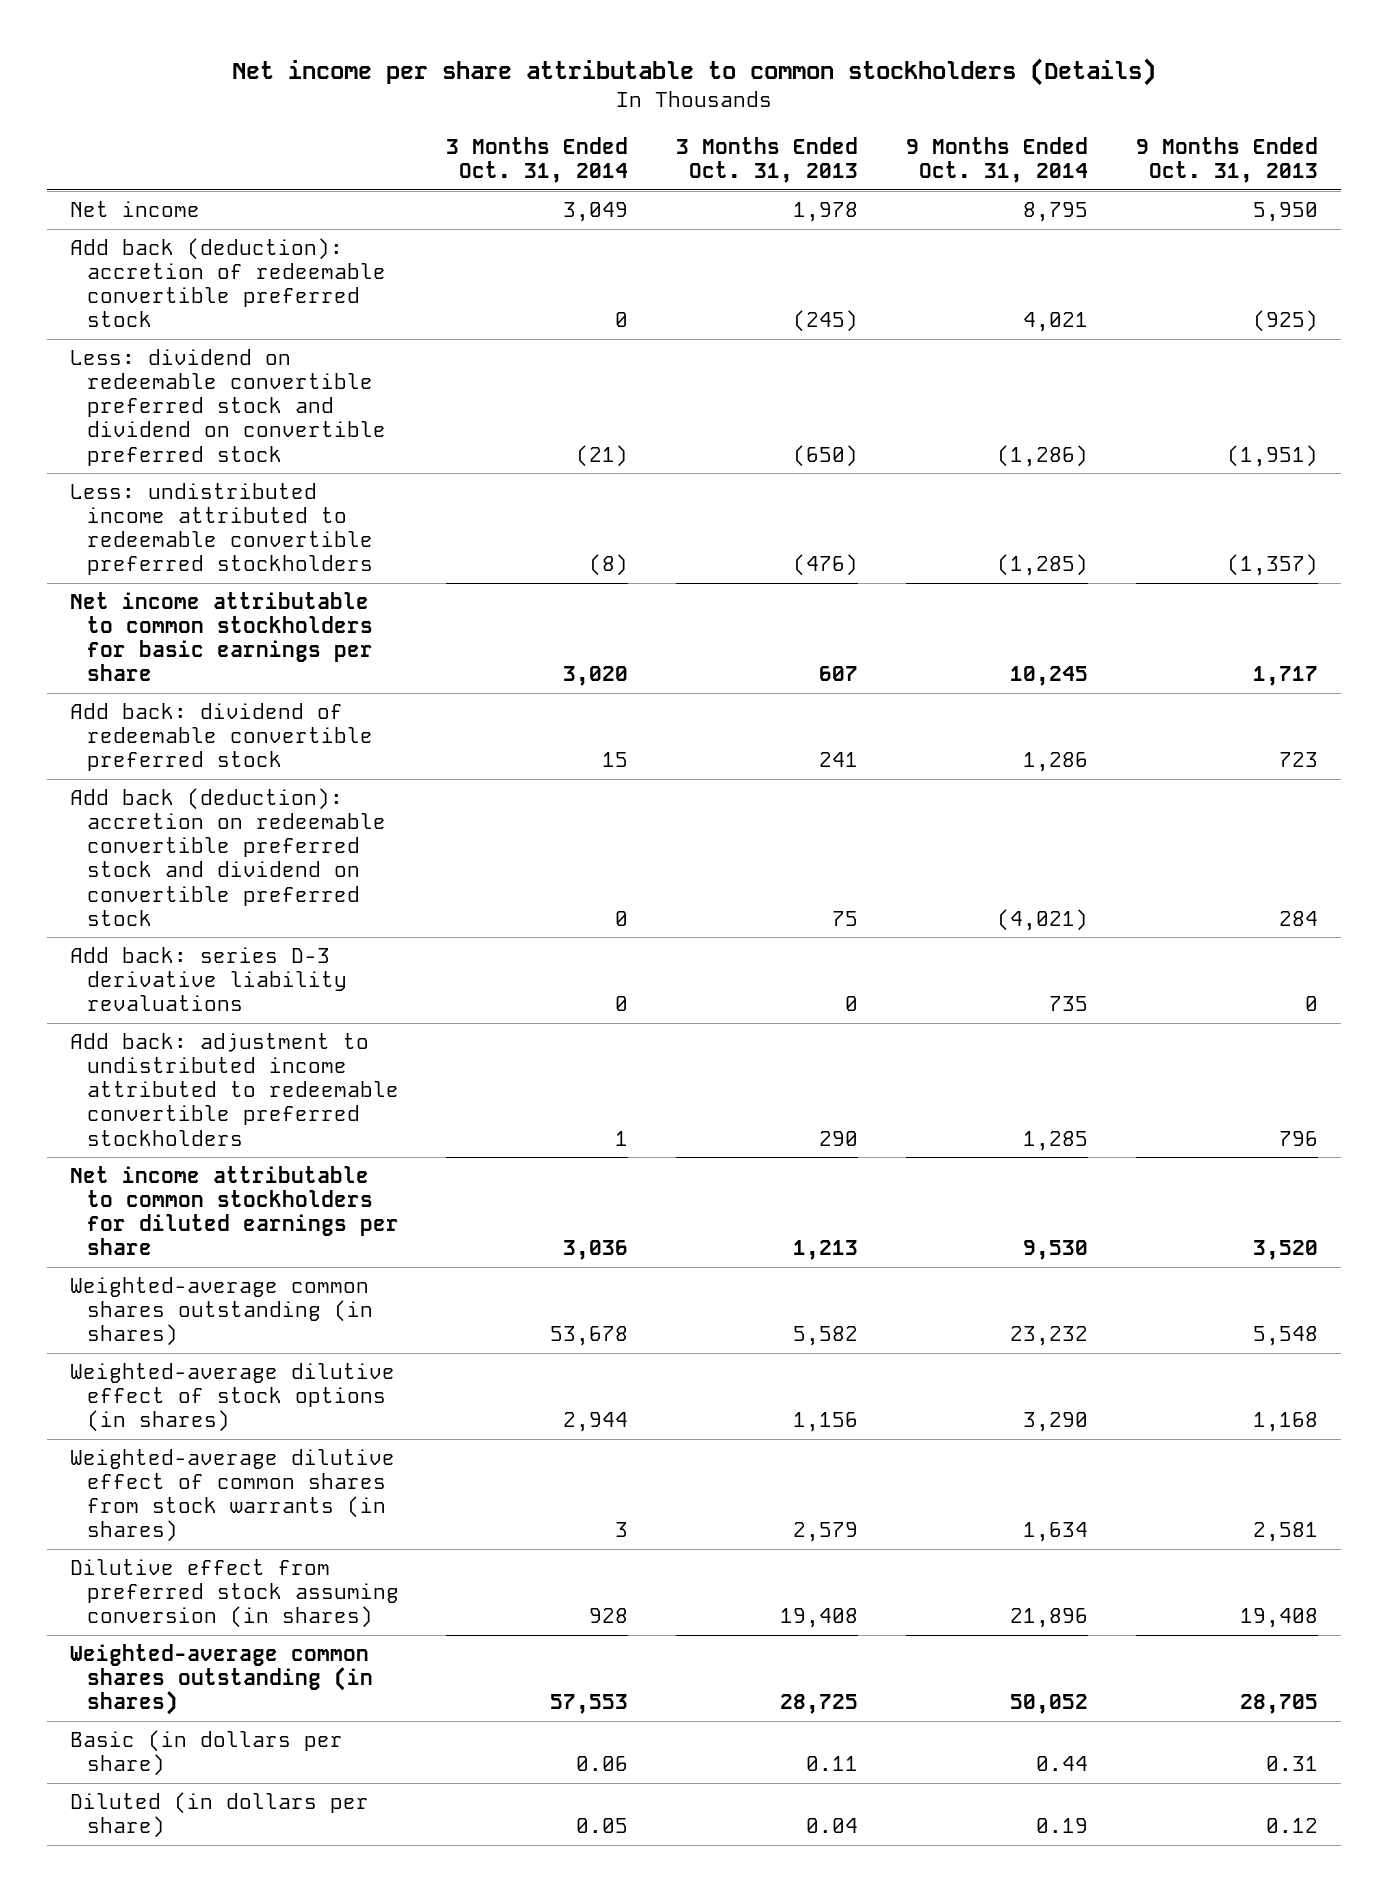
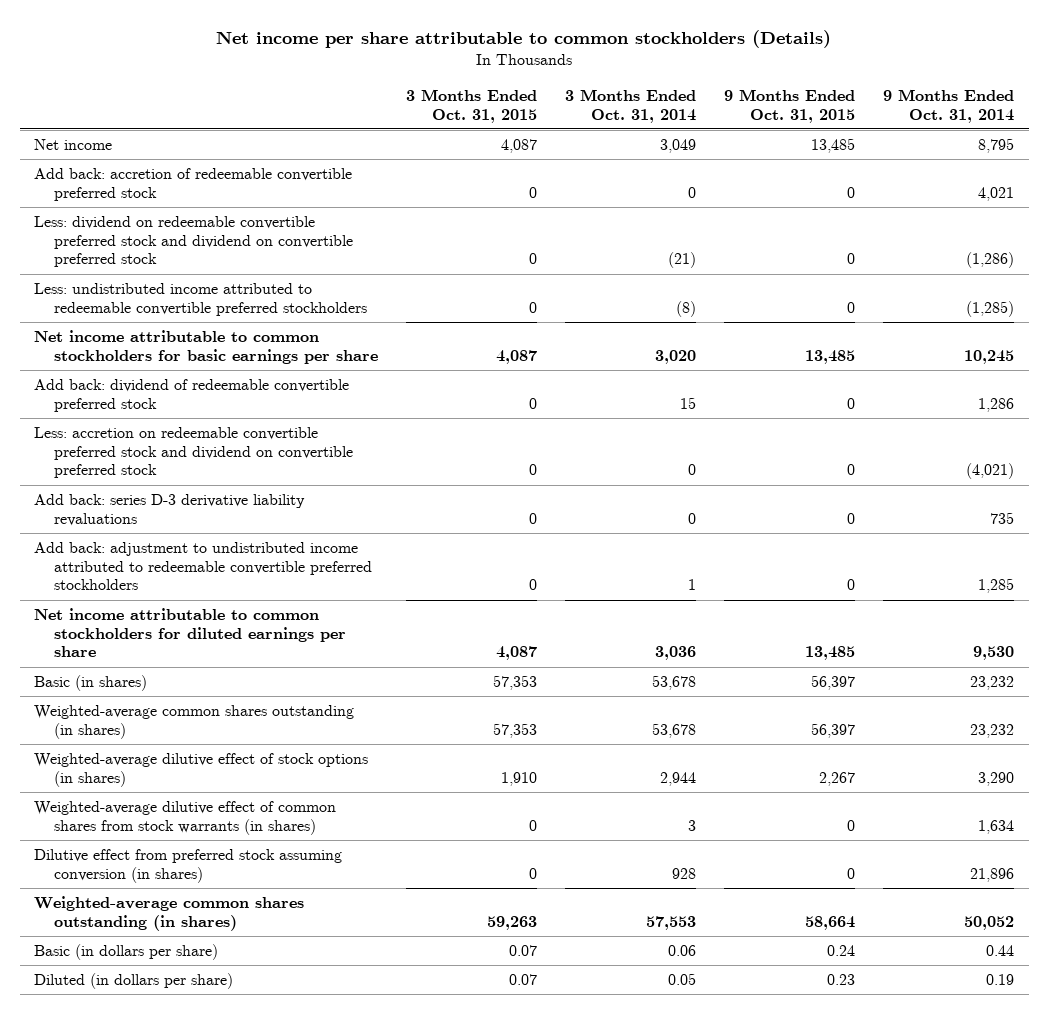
- | 3 Months Ended Oct. 31, 2014 | 3 Months Ended Oct. 31, 2013 | 9 Months Ended Oct. 31, 2014 | 9 Months Ended Oct. 31, 2013
+ | 3 Months Ended Oct. 31, 2015 | 3 Months Ended Oct. 31, 2014 | 9 Months Ended Oct. 31, 2015 | 9 Months Ended Oct. 31, 2014
- Add back (deduction): accretion of redeemable convertible preferred stock | 0 | (245) | 4,021 | (925)
+ Add back: accretion of redeemable convertible preferred stock | 0 | 0 | 0 | 4,021
- Add back (deduction): accretion on redeemable convertible preferred stock and dividend on convertible preferred stock | 0 | 75 | (4,021) | 284
+ Less: accretion on redeemable convertible preferred stock and dividend on convertible preferred stock | 0 | 0 | 0 | (4,021)
+ Basic (in shares) | 57,353 | 53,678 | 56,397 | 23,232

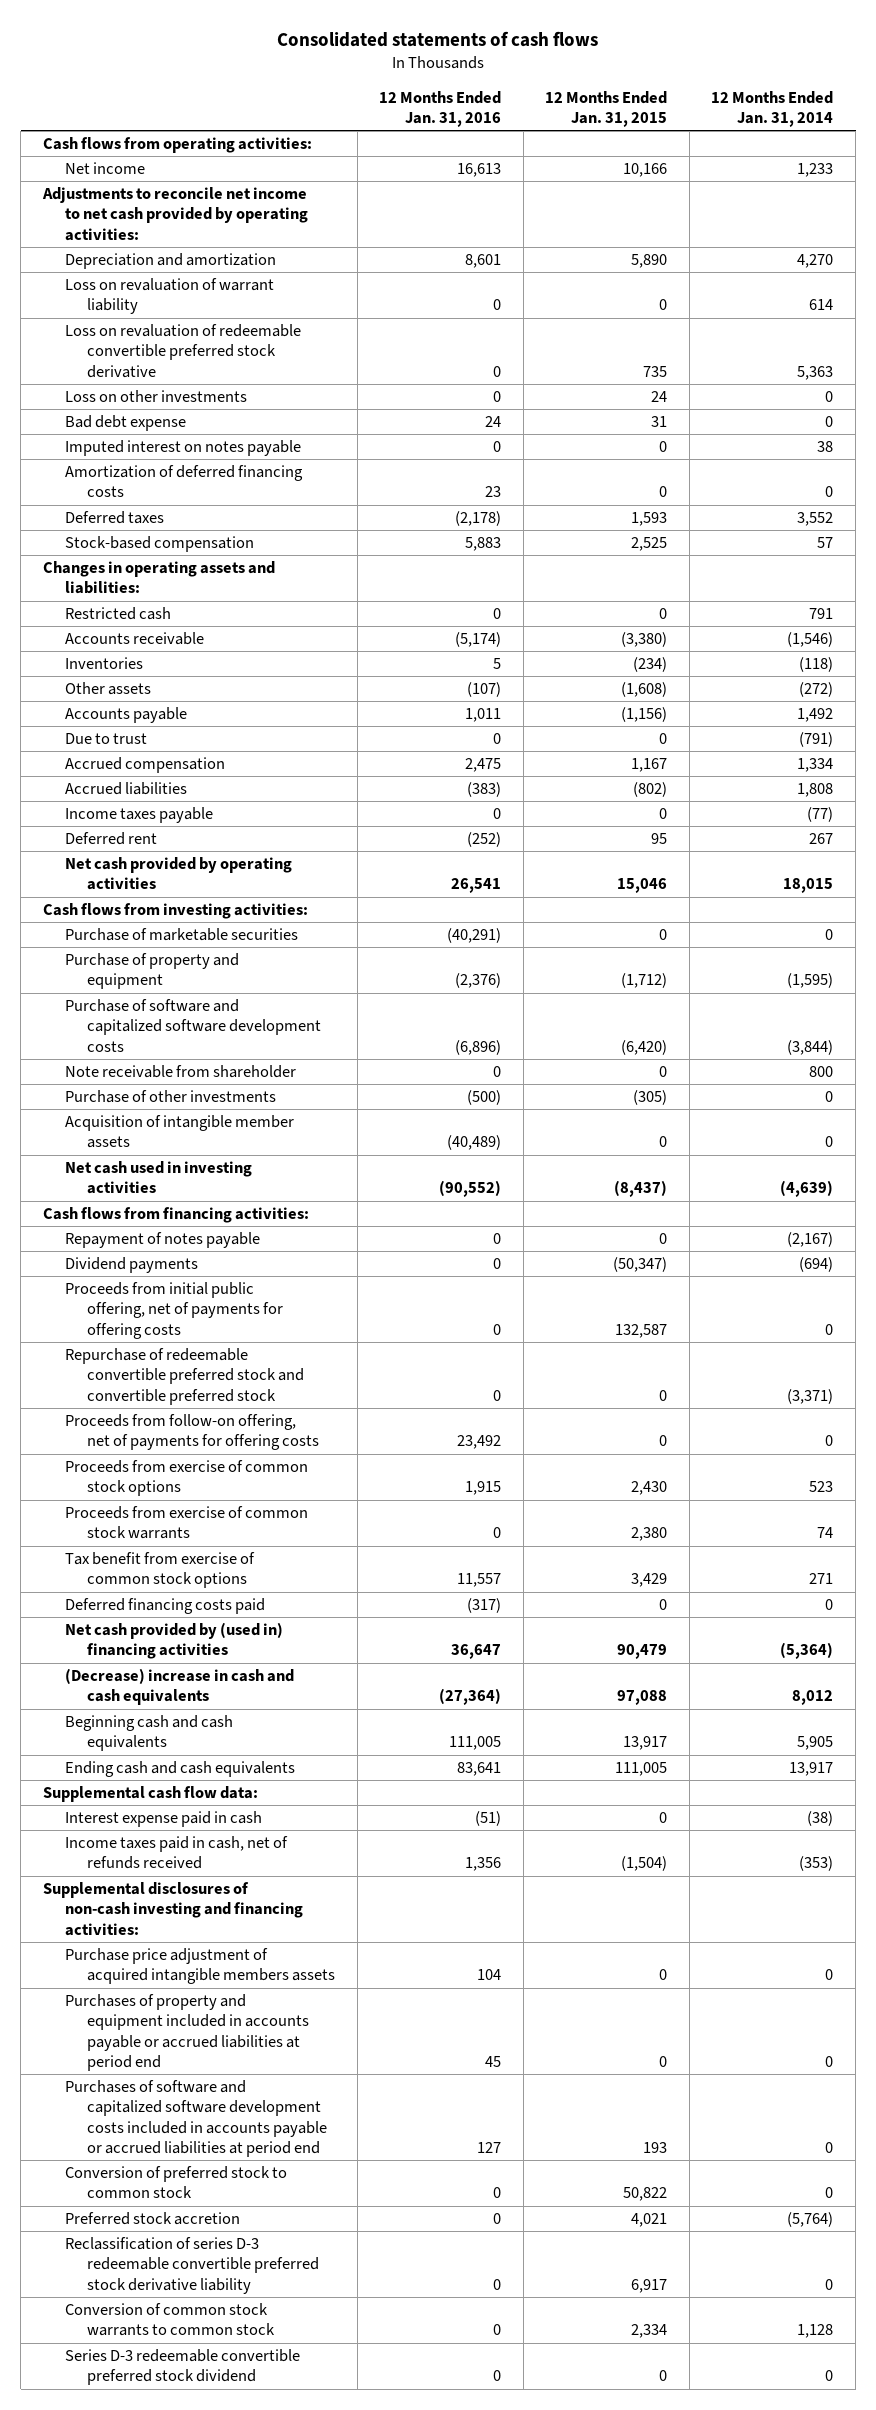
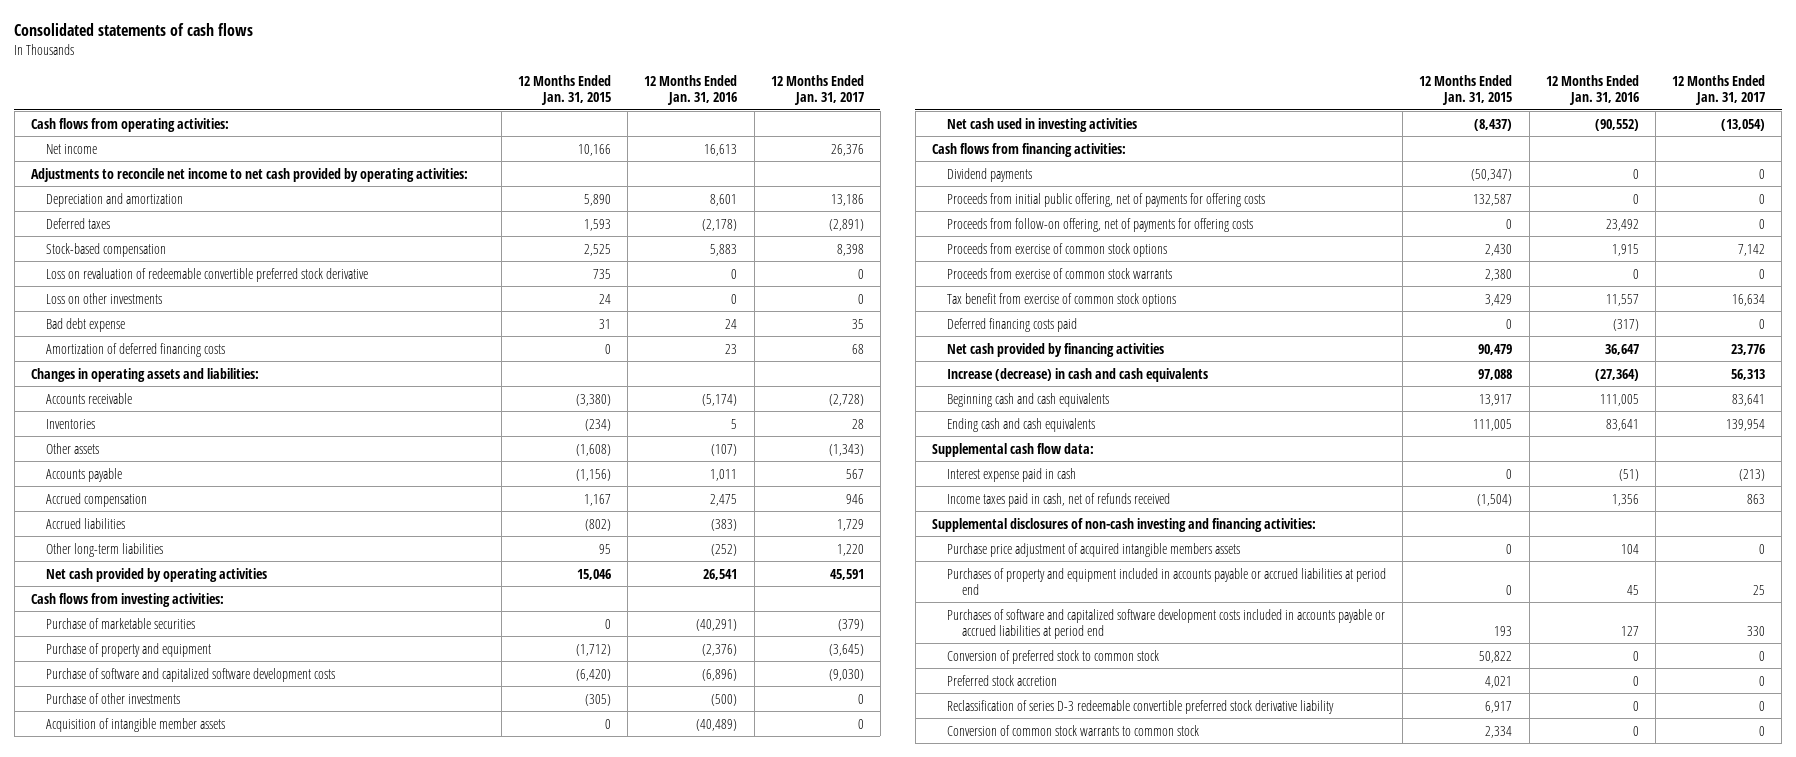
- | 12 Months Ended Jan. 31, 2016 | 12 Months Ended Jan. 31, 2015 | 12 Months Ended Jan. 31, 2014
+ | 12 Months Ended Jan. 31, 2015 | 12 Months Ended Jan. 31, 2016 | 12 Months Ended Jan. 31, 2017
- Loss on revaluation of warrant liability | 0 | 0 | 614
moved up: Deferred taxes | 1,593 | (2,178) | (2,891)
moved up: Stock-based compensation | 2,525 | 5,883 | 8,398
- Imputed interest on notes payable | 0 | 0 | 38
- Restricted cash | 0 | 0 | 791
- Due to trust | 0 | 0 | (791)
- Income taxes payable | 0 | 0 | (77)
- Deferred rent | (252) | 95 | 267
+ Other long-term liabilities | 95 | (252) | 1,220
- Note receivable from shareholder | 0 | 0 | 800
- Repayment of notes payable | 0 | 0 | (2,167)
- Repurchase of redeemable convertible preferred stock and convertible preferred stock | 0 | 0 | (3,371)
- Net cash provided by (used in) financing activities | 36,647 | 90,479 | (5,364)
- (Decrease) increase in cash and cash equivalents | (27,364) | 97,088 | 8,012
+ Net cash provided by financing activities | 90,479 | 36,647 | 23,776
+ Increase (decrease) in cash and cash equivalents | 97,088 | (27,364) | 56,313
- Series D-3 redeemable convertible preferred stock dividend | 0 | 0 | 0

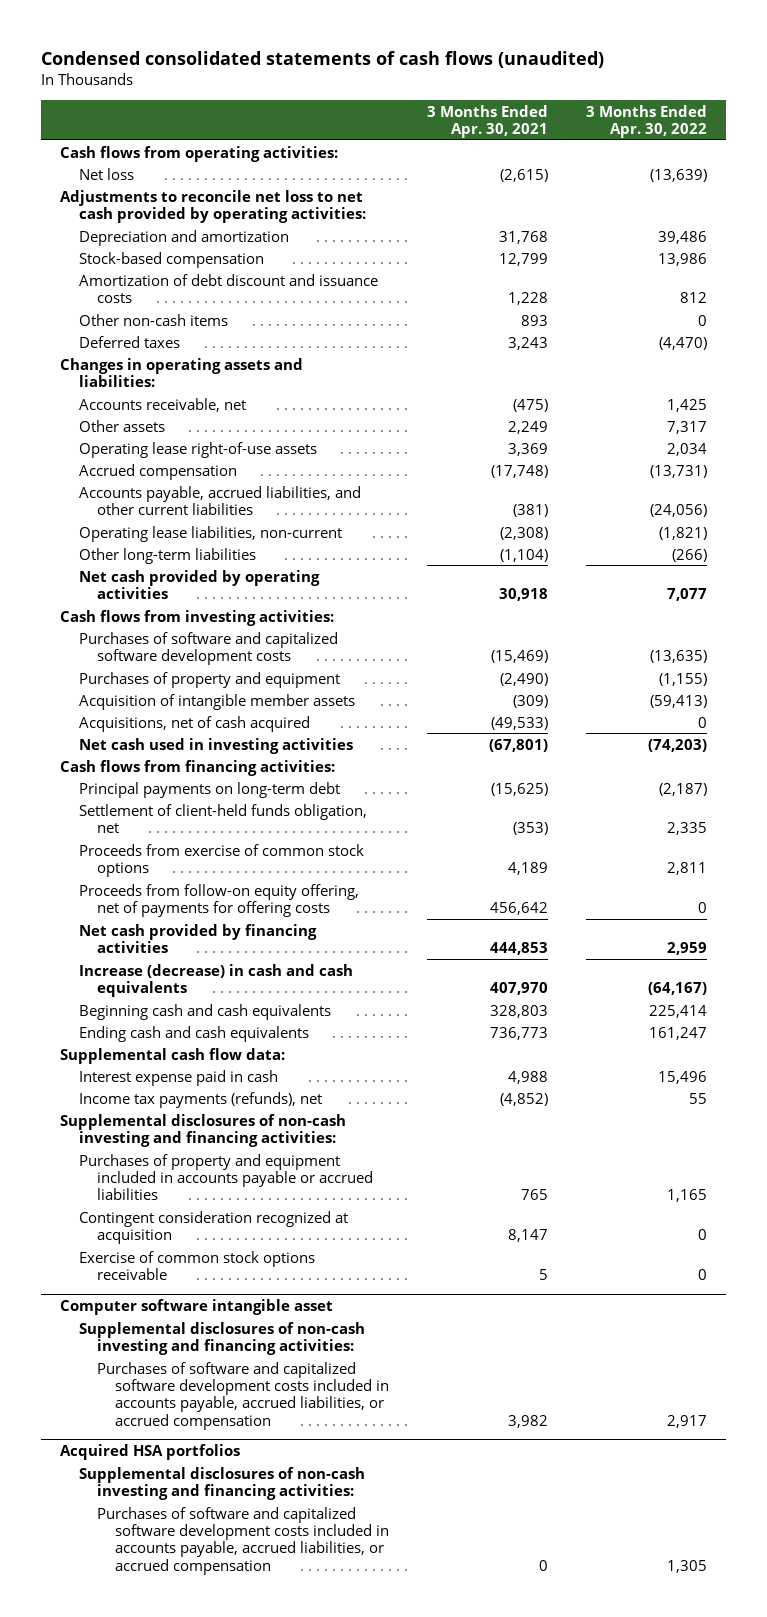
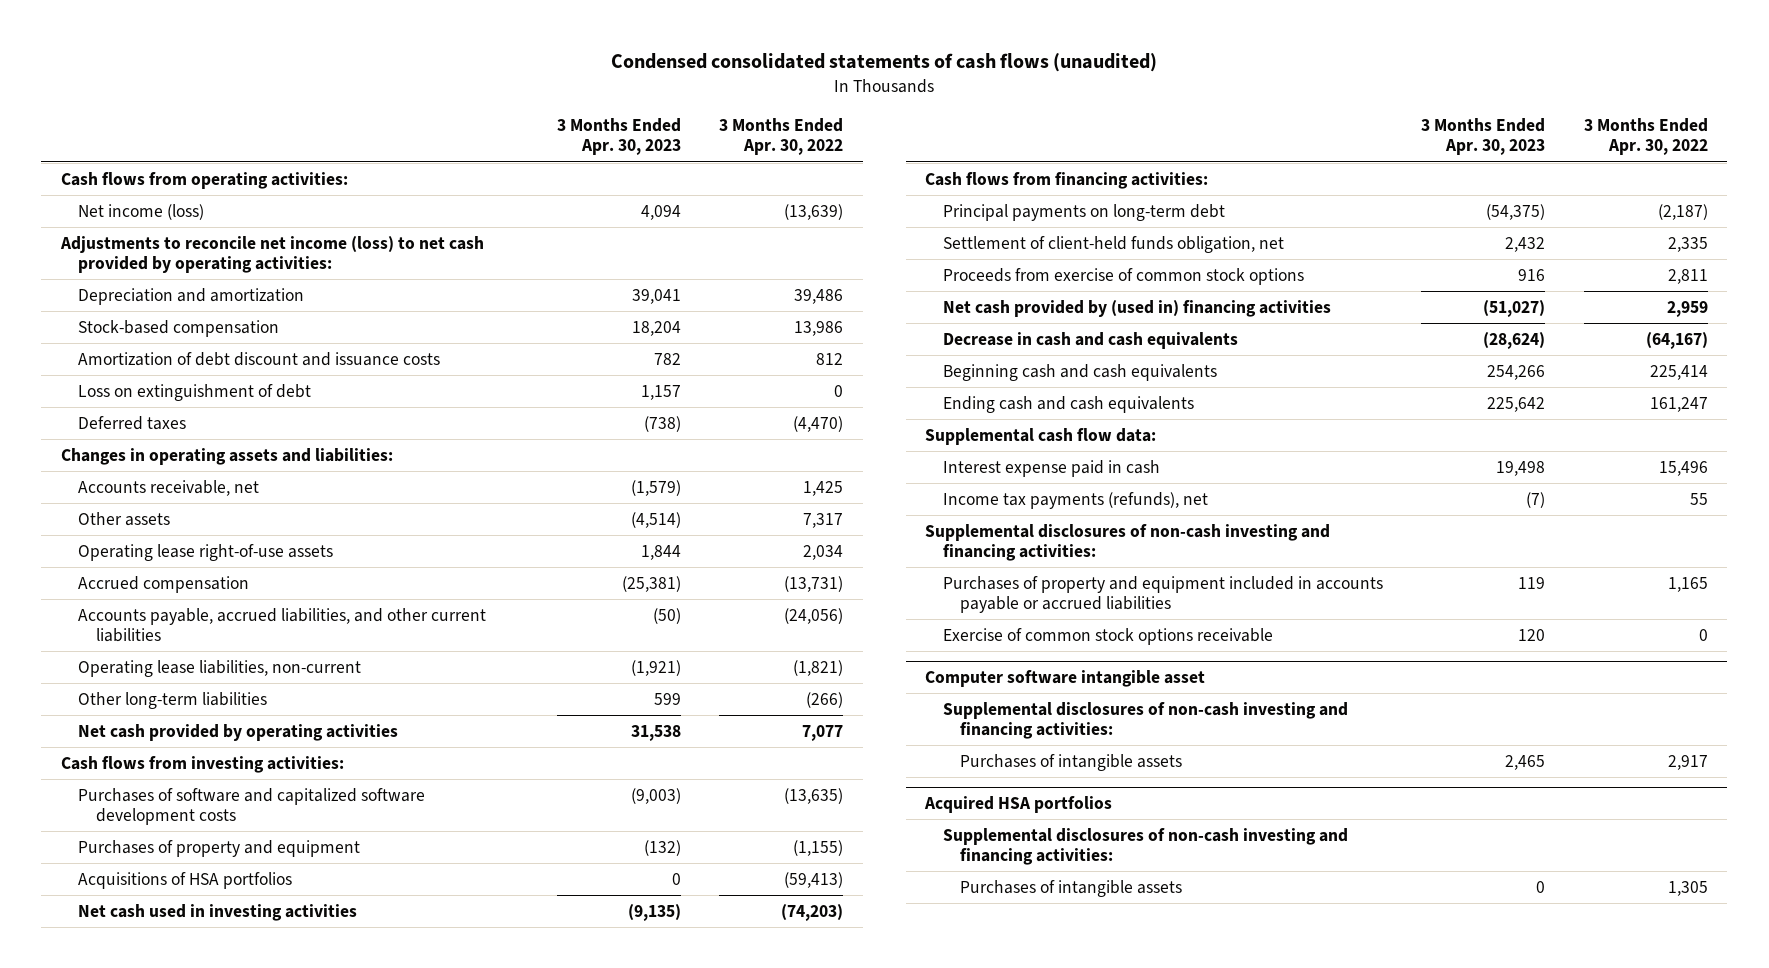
- | 3 Months Ended Apr. 30, 2021 | 3 Months Ended Apr. 30, 2022
+ | 3 Months Ended Apr. 30, 2023 | 3 Months Ended Apr. 30, 2022
- Net loss | (2,615) | (13,639)
- Adjustments to reconcile net loss to net cash provided by operating activities:
+ Net income (loss) | 4,094 | (13,639)
+ Adjustments to reconcile net income (loss) to net cash provided by operating activities:
- Other non-cash items | 893 | 0
+ Loss on extinguishment of debt | 1,157 | 0
- Acquisition of intangible member assets | (309) | (59,413)
- Acquisitions, net of cash acquired | (49,533) | 0
+ Acquisitions of HSA portfolios | 0 | (59,413)
- Proceeds from follow-on equity offering, net of payments for offering costs | 456,642 | 0
- Net cash provided by financing activities | 444,853 | 2,959
- Increase (decrease) in cash and cash equivalents | 407,970 | (64,167)
+ Net cash provided by (used in) financing activities | (51,027) | 2,959
+ Decrease in cash and cash equivalents | (28,624) | (64,167)
- Contingent consideration recognized at acquisition | 8,147 | 0
@ Computer software intangible asset
- Purchases of software and capitalized software development costs included in accounts payable, accrued liabilities, or accrued compensation | 3,982 | 2,917
+ Purchases of intangible assets | 2,465 | 2,917
@ Acquired HSA portfolios
- Purchases of software and capitalized software development costs included in accounts payable, accrued liabilities, or accrued compensation | 0 | 1,305
+ Purchases of intangible assets | 0 | 1,305

